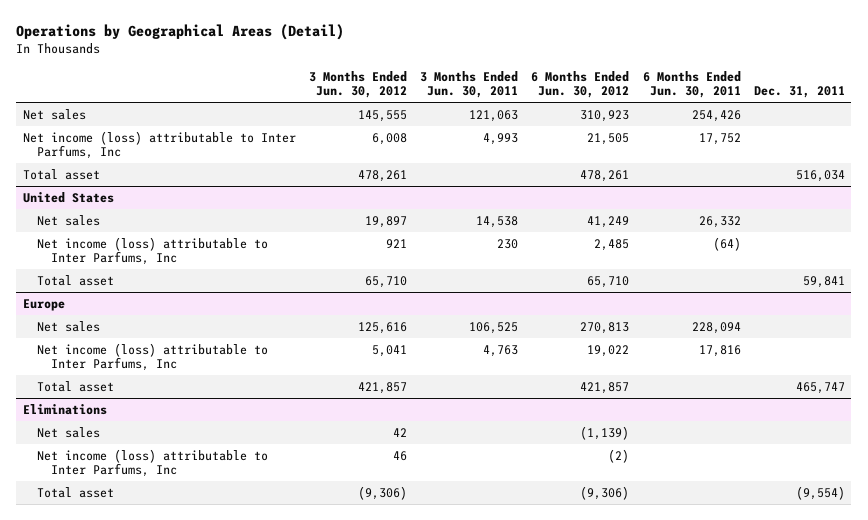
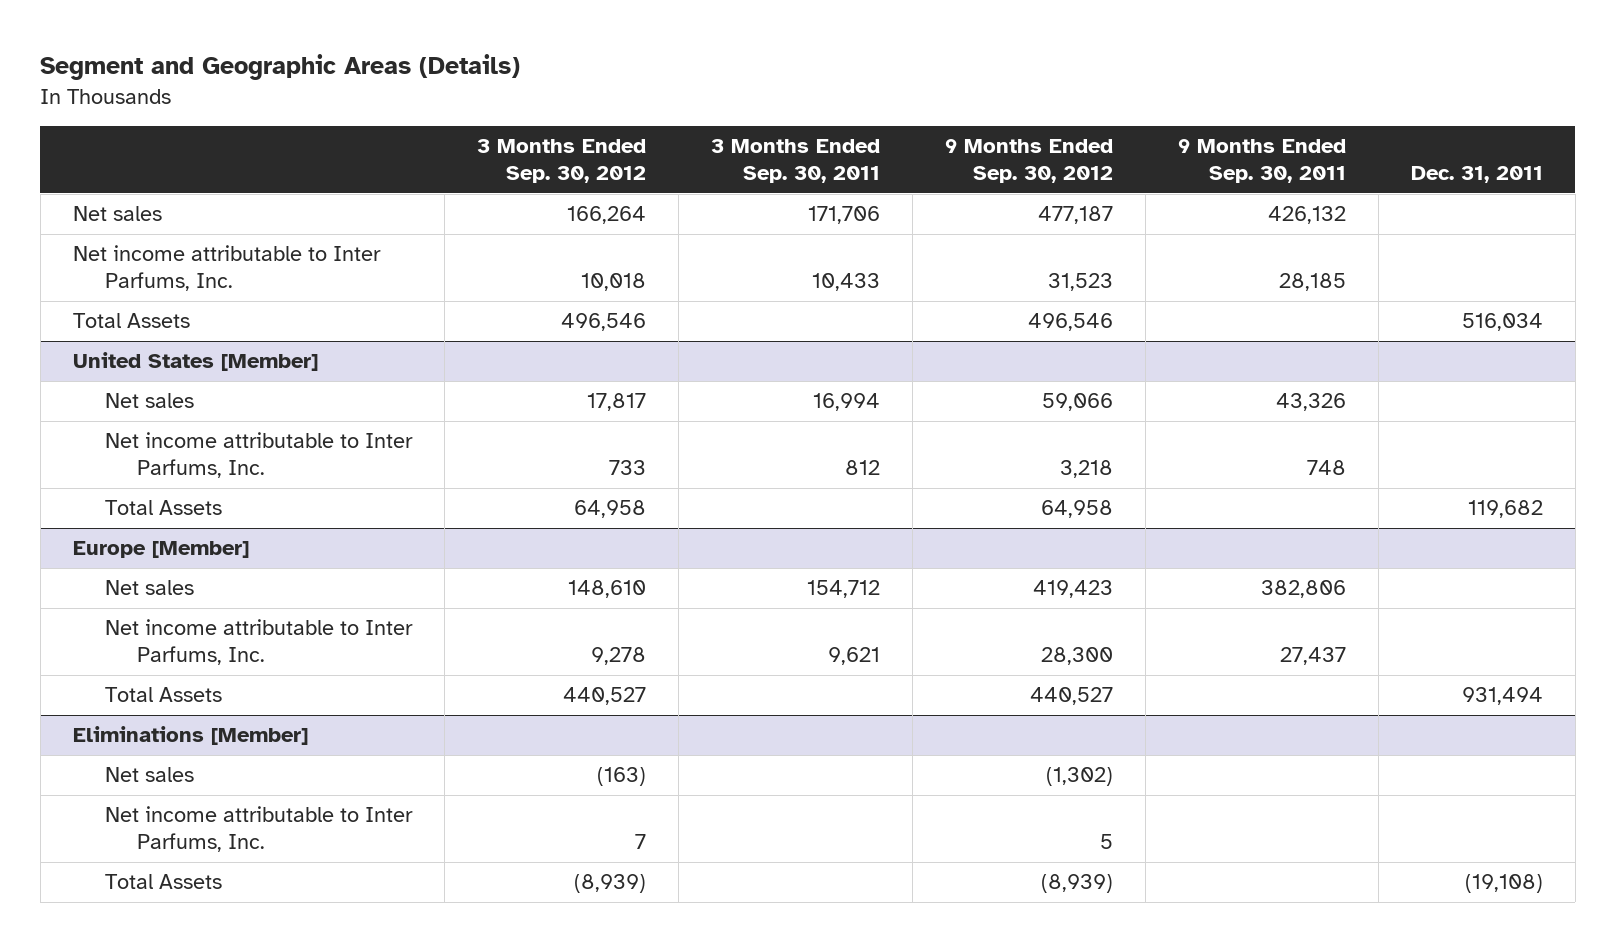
- Operations by Geographical Areas (Detail)
+ Segment and Geographic Areas (Details)
- | 3 Months Ended Jun. 30, 2012 | 3 Months Ended Jun. 30, 2011 | 6 Months Ended Jun. 30, 2012 | 6 Months Ended Jun. 30, 2011 | Dec. 31, 2011
+ | 3 Months Ended Sep. 30, 2012 | 3 Months Ended Sep. 30, 2011 | 9 Months Ended Sep. 30, 2012 | 9 Months Ended Sep. 30, 2011 | Dec. 31, 2011
- Net income (loss) attributable to Inter Parfums, Inc | 6,008 | 4,993 | 21,505 | 17,752 |
- Total asset | 478,261 | | 478,261 | | 516,034
- United States
+ Net income attributable to Inter Parfums, Inc. | 10,018 | 10,433 | 31,523 | 28,185 |
+ Total Assets | 496,546 | | 496,546 | | 516,034
+ United States [Member]
- Net income (loss) attributable to Inter Parfums, Inc | 921 | 230 | 2,485 | (64) |
- Total asset | 65,710 | | 65,710 | | 59,841
- Europe
+ Net income attributable to Inter Parfums, Inc. | 733 | 812 | 3,218 | 748 |
+ Total Assets | 64,958 | | 64,958 | | 119,682
+ Europe [Member]
- Net income (loss) attributable to Inter Parfums, Inc | 5,041 | 4,763 | 19,022 | 17,816 |
- Total asset | 421,857 | | 421,857 | | 465,747
- Eliminations
+ Net income attributable to Inter Parfums, Inc. | 9,278 | 9,621 | 28,300 | 27,437 |
+ Total Assets | 440,527 | | 440,527 | | 931,494
+ Eliminations [Member]
- Net income (loss) attributable to Inter Parfums, Inc | 46 | | (2) | |
- Total asset | (9,306) | | (9,306) | | (9,554)
+ Net income attributable to Inter Parfums, Inc. | 7 | | 5 | |
+ Total Assets | (8,939) | | (8,939) | | (19,108)

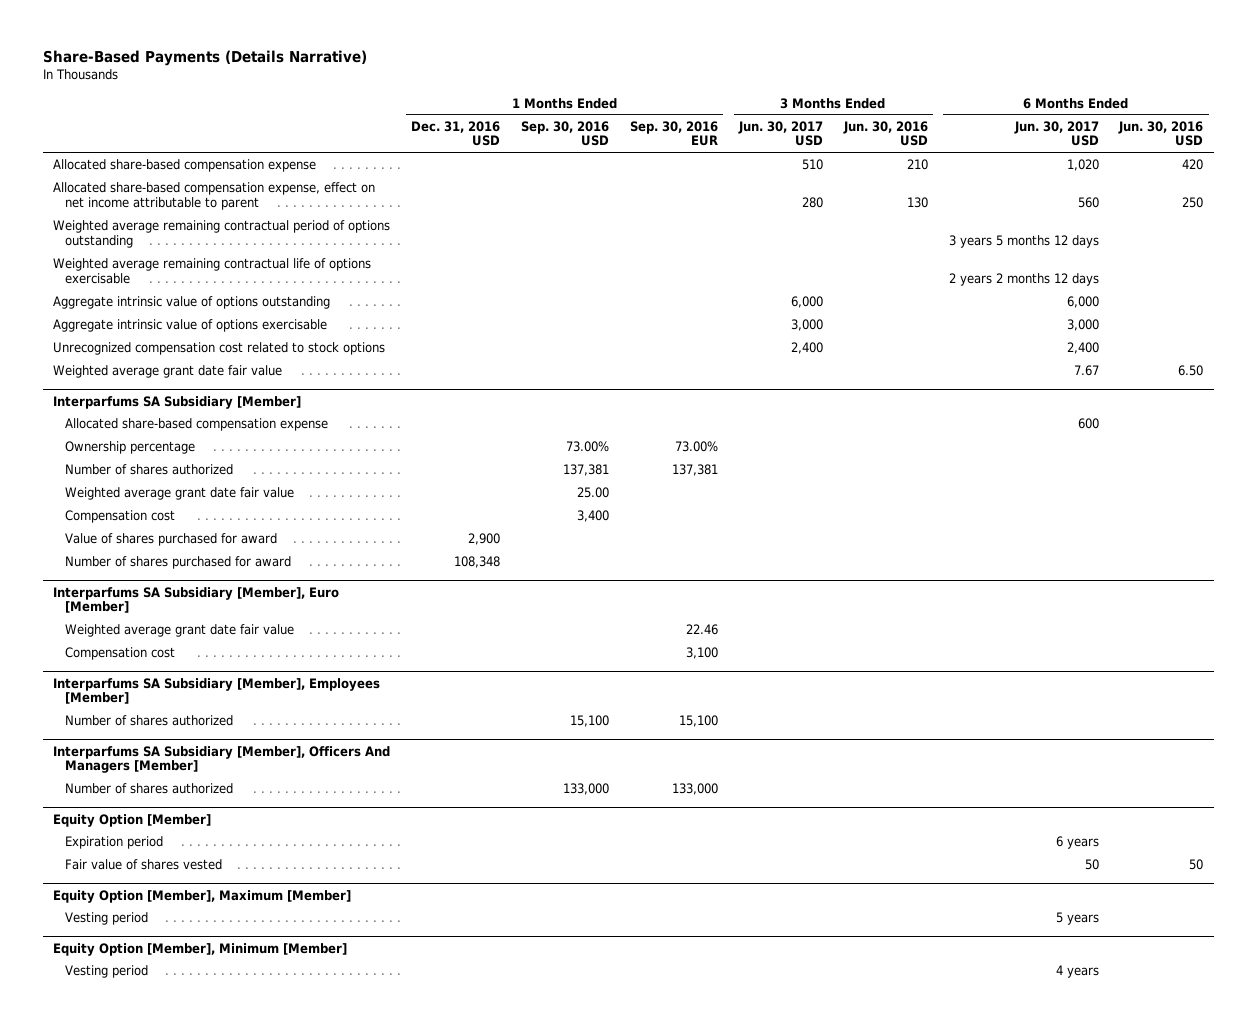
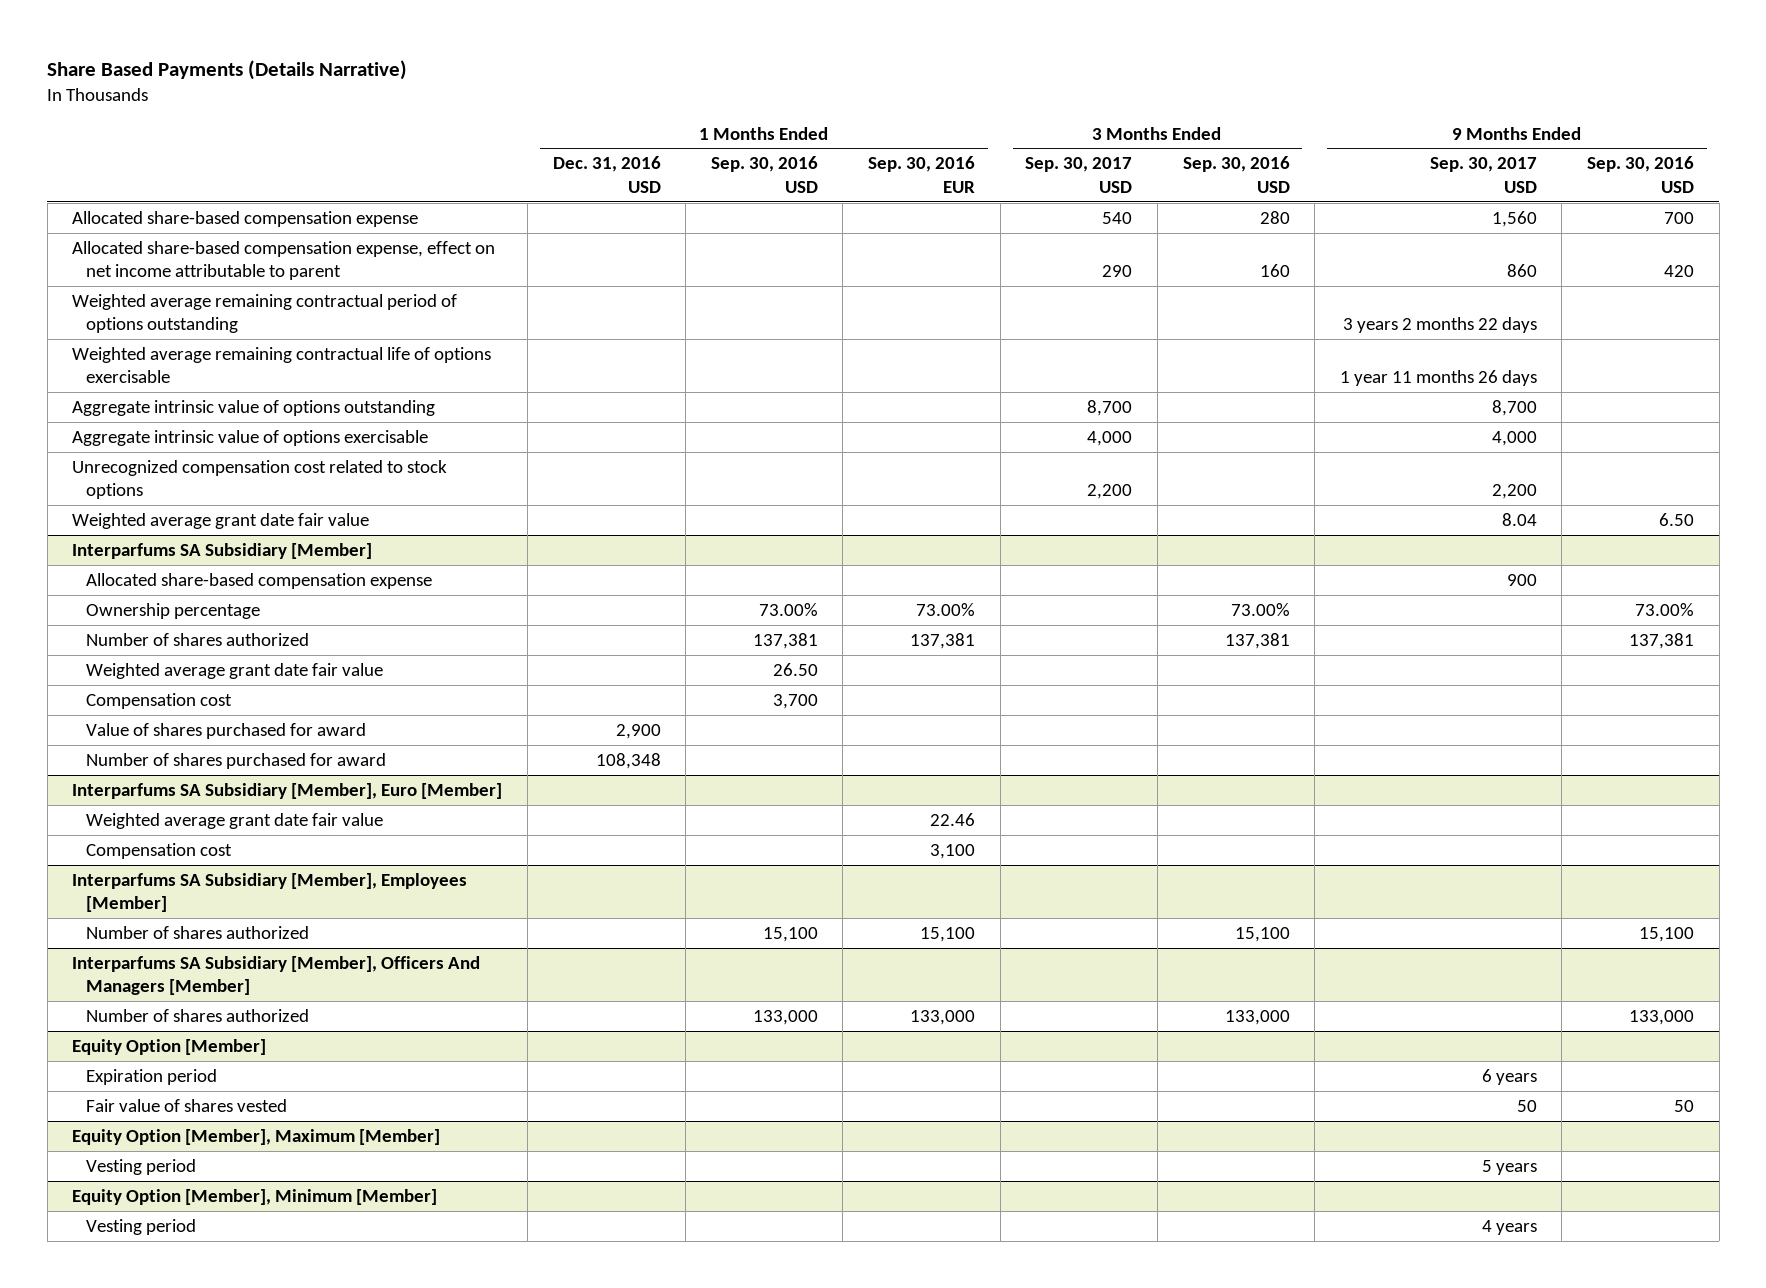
- Share-Based Payments (Details Narrative)
+ Share Based Payments (Details Narrative)
- | 1 Months Ended Dec. 31, 2016 USD | 1 Months Ended Sep. 30, 2016 USD | 1 Months Ended Sep. 30, 2016 EUR | 3 Months Ended Jun. 30, 2017 USD | 3 Months Ended Jun. 30, 2016 USD | 6 Months Ended Jun. 30, 2017 USD | 6 Months Ended Jun. 30, 2016 USD
+ | 1 Months Ended Dec. 31, 2016 USD | 1 Months Ended Sep. 30, 2016 USD | 1 Months Ended Sep. 30, 2016 EUR | 3 Months Ended Sep. 30, 2017 USD | 3 Months Ended Sep. 30, 2016 USD | 9 Months Ended Sep. 30, 2017 USD | 9 Months Ended Sep. 30, 2016 USD
@ Interparfums SA Subsidiary [Member]
- Weighted average grant date fair value | | 25.00 | | | | |
- Compensation cost | | 3,400 | | | | |
+ Weighted average grant date fair value | | 26.50 | | | | |
+ Compensation cost | | 3,700 | | | | |

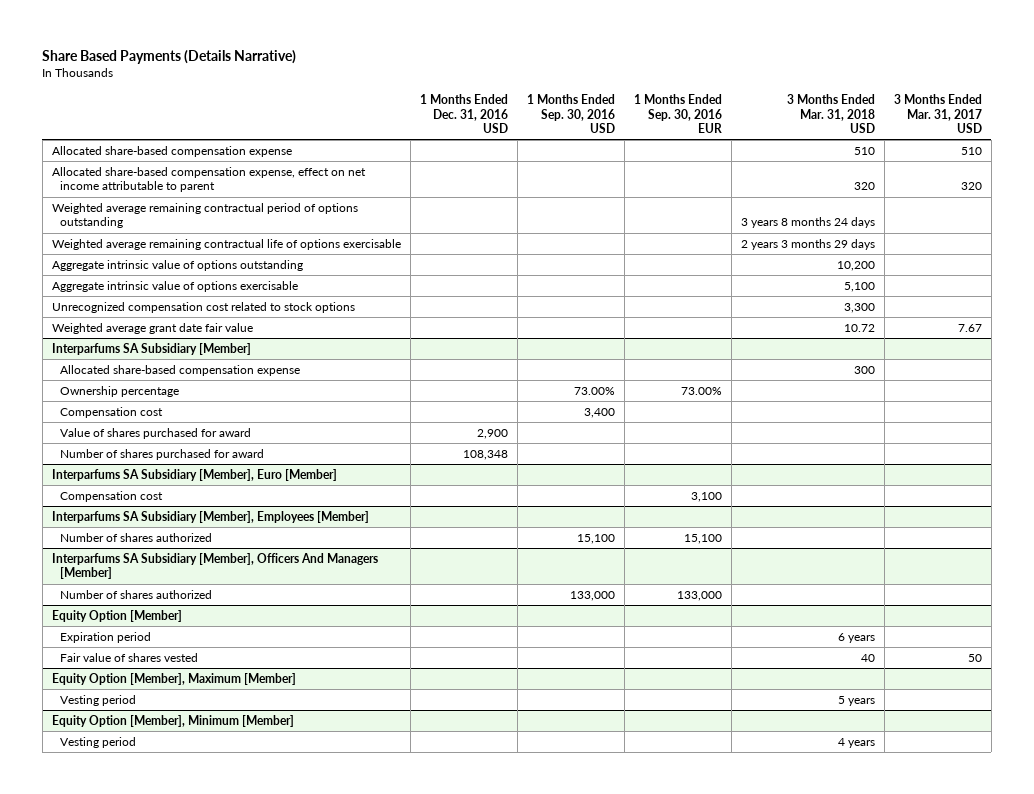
- | 1 Months Ended Dec. 31, 2016 USD | 1 Months Ended Sep. 30, 2016 USD | 1 Months Ended Sep. 30, 2016 EUR | 3 Months Ended Sep. 30, 2017 USD | 3 Months Ended Sep. 30, 2016 USD | 9 Months Ended Sep. 30, 2017 USD | 9 Months Ended Sep. 30, 2016 USD
+ | 1 Months Ended Dec. 31, 2016 USD | 1 Months Ended Sep. 30, 2016 USD | 1 Months Ended Sep. 30, 2016 EUR | 3 Months Ended Mar. 31, 2018 USD | 3 Months Ended Mar. 31, 2017 USD
@ Interparfums SA Subsidiary [Member]
- Number of shares authorized | | 137,381 | 137,381 | | 137,381 | | 137,381
- Weighted average grant date fair value | | 26.50 | | | | |
- Compensation cost | | 3,700 | | | | |
+ Compensation cost | | 3,400 | | |
@ Interparfums SA Subsidiary [Member], Euro [Member]
- Weighted average grant date fair value | | | 22.46 | | | |

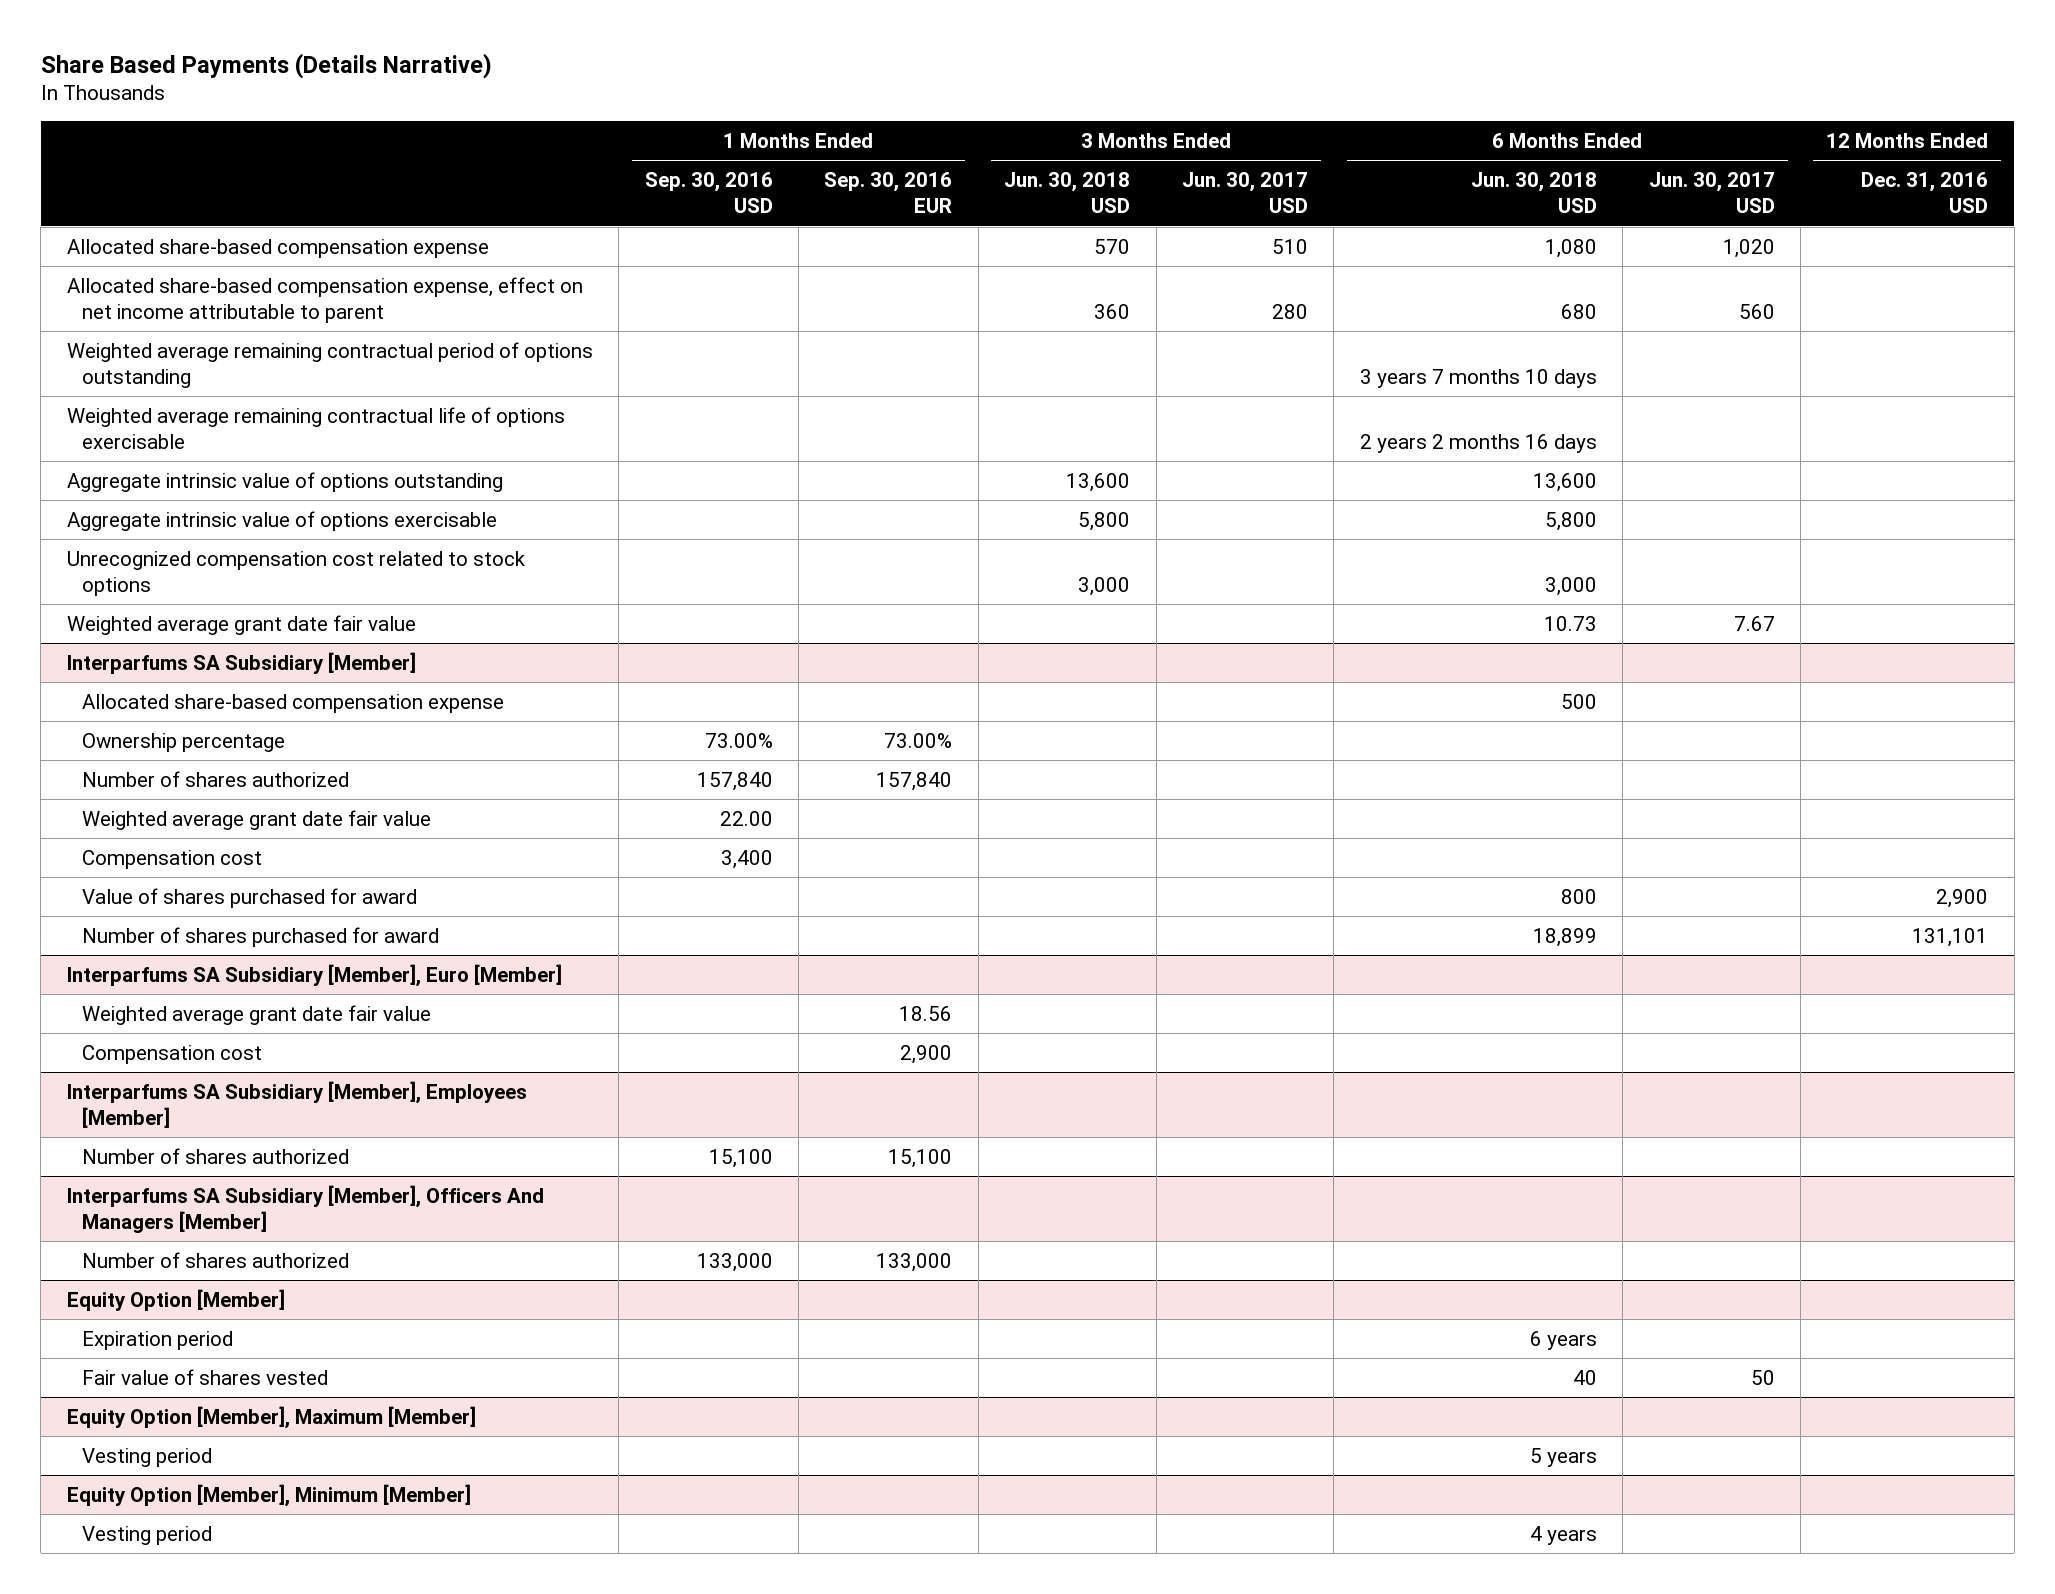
- | 1 Months Ended Dec. 31, 2016 USD | 1 Months Ended Sep. 30, 2016 USD | 1 Months Ended Sep. 30, 2016 EUR | 3 Months Ended Mar. 31, 2018 USD | 3 Months Ended Mar. 31, 2017 USD
+ | 1 Months Ended Sep. 30, 2016 USD | 1 Months Ended Sep. 30, 2016 EUR | 3 Months Ended Jun. 30, 2018 USD | 3 Months Ended Jun. 30, 2017 USD | 6 Months Ended Jun. 30, 2018 USD | 6 Months Ended Jun. 30, 2017 USD | 12 Months Ended Dec. 31, 2016 USD
@ Interparfums SA Subsidiary [Member]
+ Number of shares authorized | 157,840 | 157,840 | | | | |
+ Weighted average grant date fair value | 22.00 | | | | | |
@ Interparfums SA Subsidiary [Member], Euro [Member]
- Compensation cost | | | 3,100 | |
+ Weighted average grant date fair value | | 18.56 | | | | |
+ Compensation cost | | 2,900 | | | | |

